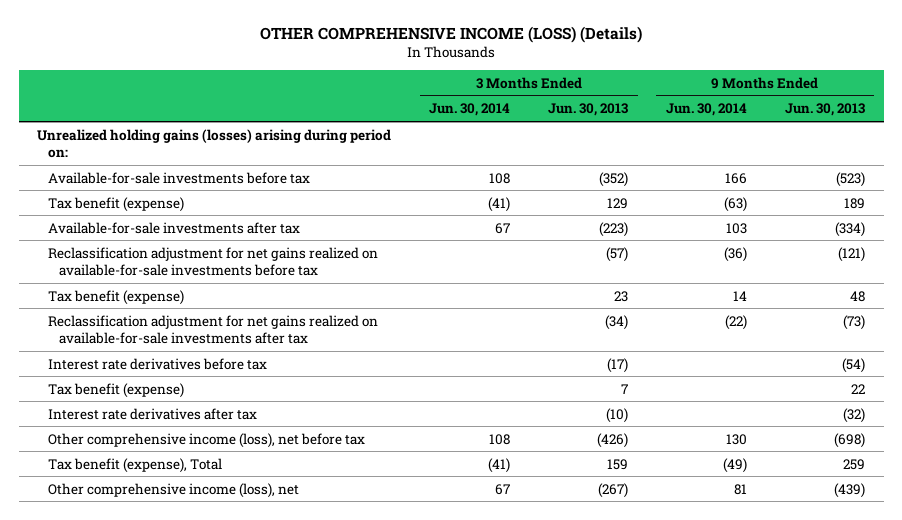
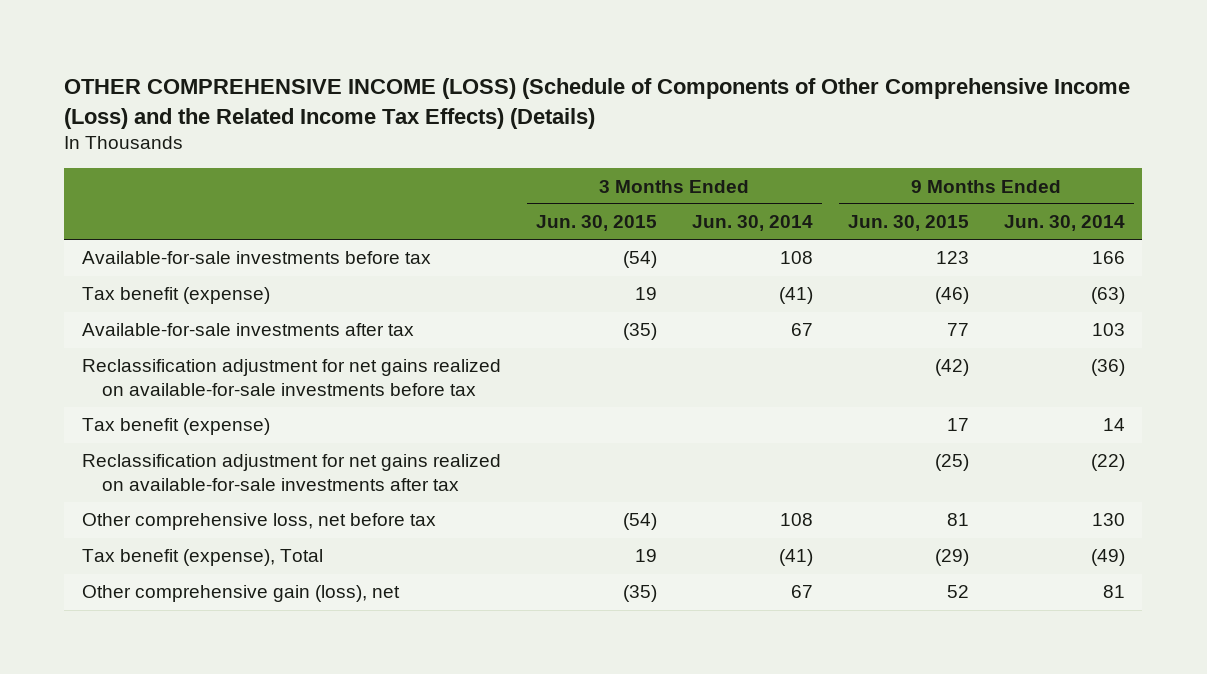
- OTHER COMPREHENSIVE INCOME (LOSS) (Details)
+ OTHER COMPREHENSIVE INCOME (LOSS) (Schedule of Components of Other Comprehensive Income (Loss) and the Related Income Tax Effects) (Details)
- | 3 Months Ended Jun. 30, 2014 | 3 Months Ended Jun. 30, 2013 | 9 Months Ended Jun. 30, 2014 | 9 Months Ended Jun. 30, 2013
+ | 3 Months Ended Jun. 30, 2015 | 3 Months Ended Jun. 30, 2014 | 9 Months Ended Jun. 30, 2015 | 9 Months Ended Jun. 30, 2014
- Unrealized holding gains (losses) arising during period on:
- Interest rate derivatives before tax | | (17) | | (54)
- Tax benefit (expense) | | 7 | | 22
- Interest rate derivatives after tax | | (10) | | (32)
- Other comprehensive income (loss), net before tax | 108 | (426) | 130 | (698)
+ Other comprehensive loss, net before tax | (54) | 108 | 81 | 130
- Other comprehensive income (loss), net | 67 | (267) | 81 | (439)
+ Other comprehensive gain (loss), net | (35) | 67 | 52 | 81

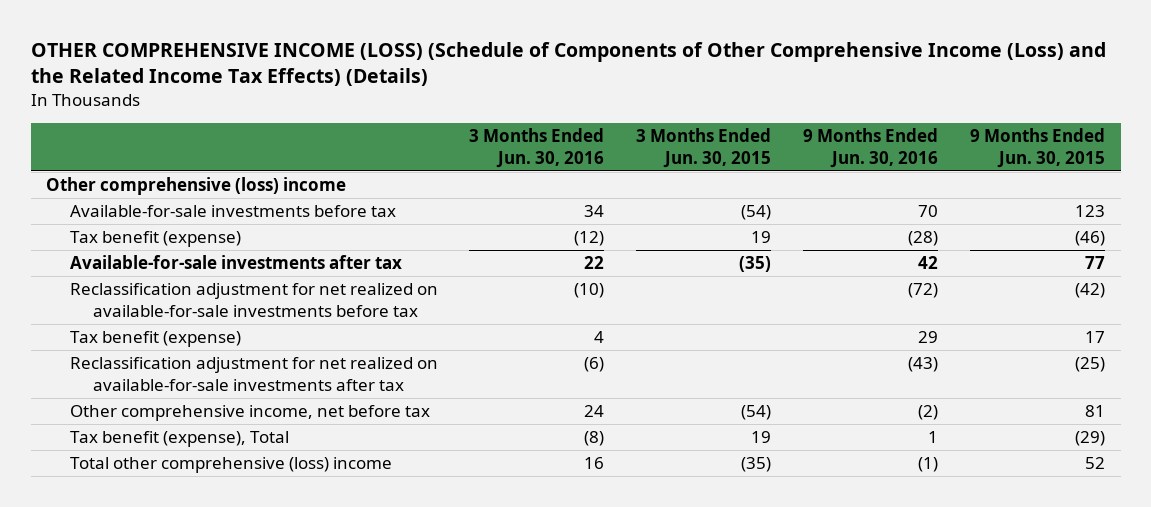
- | 3 Months Ended Jun. 30, 2015 | 3 Months Ended Jun. 30, 2014 | 9 Months Ended Jun. 30, 2015 | 9 Months Ended Jun. 30, 2014
+ | 3 Months Ended Jun. 30, 2016 | 3 Months Ended Jun. 30, 2015 | 9 Months Ended Jun. 30, 2016 | 9 Months Ended Jun. 30, 2015
+ Other comprehensive (loss) income
- Reclassification adjustment for net gains realized on available-for-sale investments before tax | | | (42) | (36)
+ Reclassification adjustment for net realized on available-for-sale investments before tax | (10) | | (72) | (42)
- Reclassification adjustment for net gains realized on available-for-sale investments after tax | | | (25) | (22)
- Other comprehensive loss, net before tax | (54) | 108 | 81 | 130
+ Reclassification adjustment for net realized on available-for-sale investments after tax | (6) | | (43) | (25)
+ Other comprehensive income, net before tax | 24 | (54) | (2) | 81
- Other comprehensive gain (loss), net | (35) | 67 | 52 | 81
+ Total other comprehensive (loss) income | 16 | (35) | (1) | 52

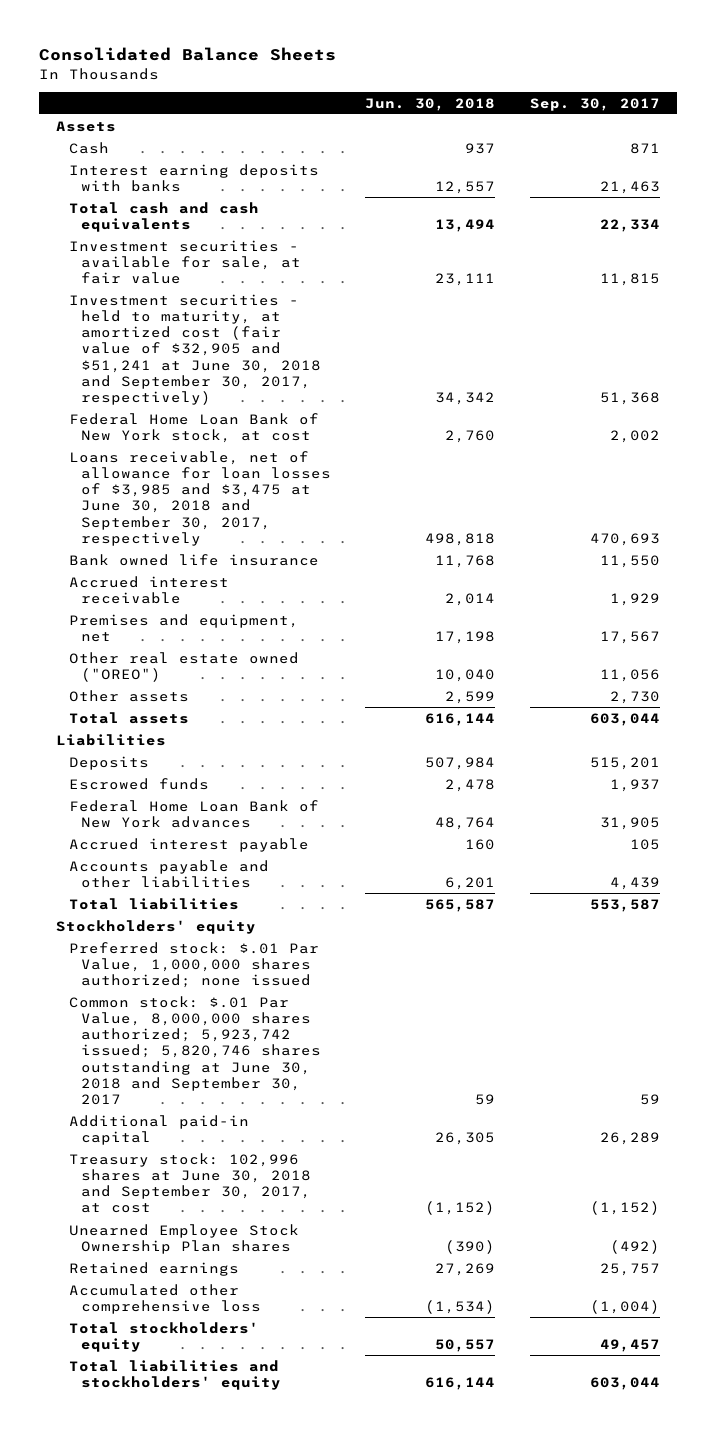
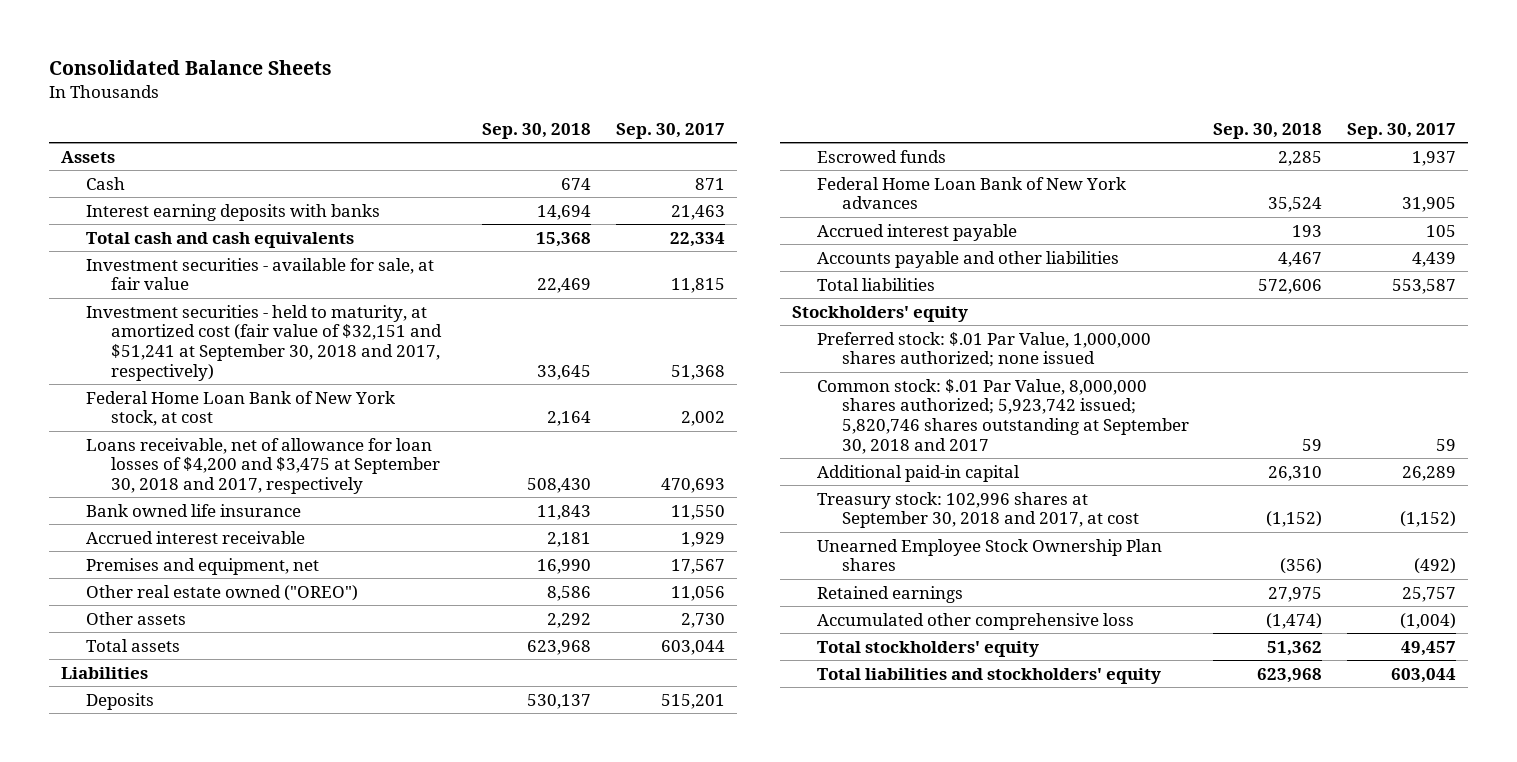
- | Jun. 30, 2018 | Sep. 30, 2017
+ | Sep. 30, 2018 | Sep. 30, 2017
- Investment securities - held to maturity, at amortized cost (fair value of $32,905 and $51,241 at June 30, 2018 and September 30, 2017, respectively) | 34,342 | 51,368
+ Investment securities - held to maturity, at amortized cost (fair value of $32,151 and $51,241 at September 30, 2018 and 2017, respectively) | 33,645 | 51,368
- Loans receivable, net of allowance for loan losses of $3,985 and $3,475 at June 30, 2018 and September 30, 2017, respectively | 498,818 | 470,693
+ Loans receivable, net of allowance for loan losses of $4,200 and $3,475 at September 30, 2018 and 2017, respectively | 508,430 | 470,693
- Common stock: $.01 Par Value, 8,000,000 shares authorized; 5,923,742 issued; 5,820,746 shares outstanding at June 30, 2018 and September 30, 2017 | 59 | 59
+ Common stock: $.01 Par Value, 8,000,000 shares authorized; 5,923,742 issued; 5,820,746 shares outstanding at September 30, 2018 and 2017 | 59 | 59
- Treasury stock: 102,996 shares at June 30, 2018 and September 30, 2017, at cost | (1,152) | (1,152)
+ Treasury stock: 102,996 shares at September 30, 2018 and 2017, at cost | (1,152) | (1,152)

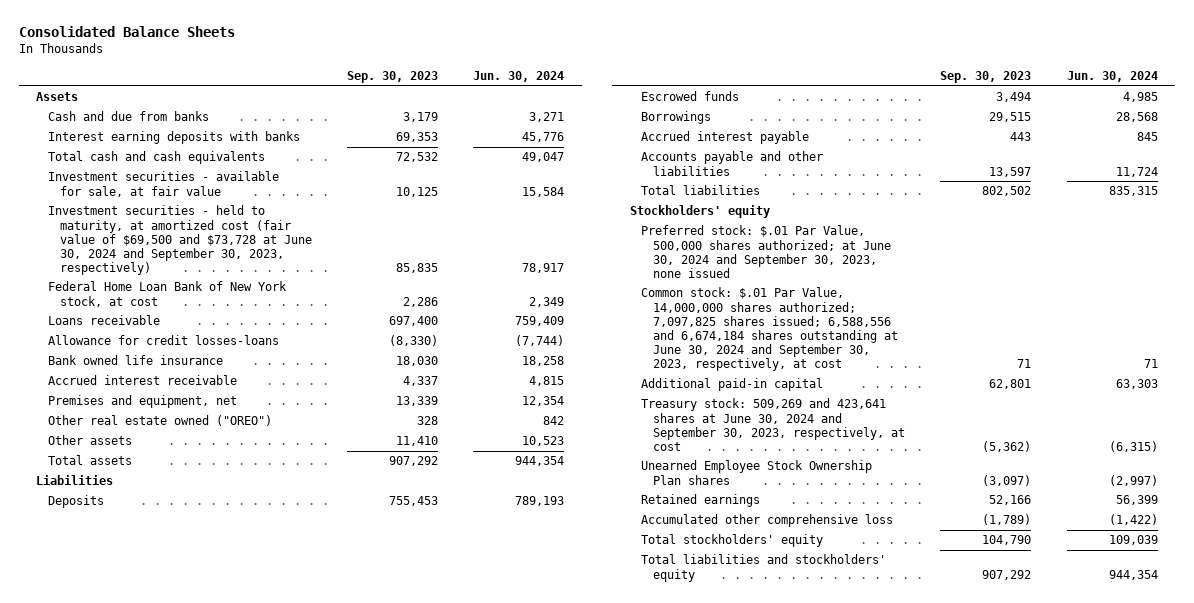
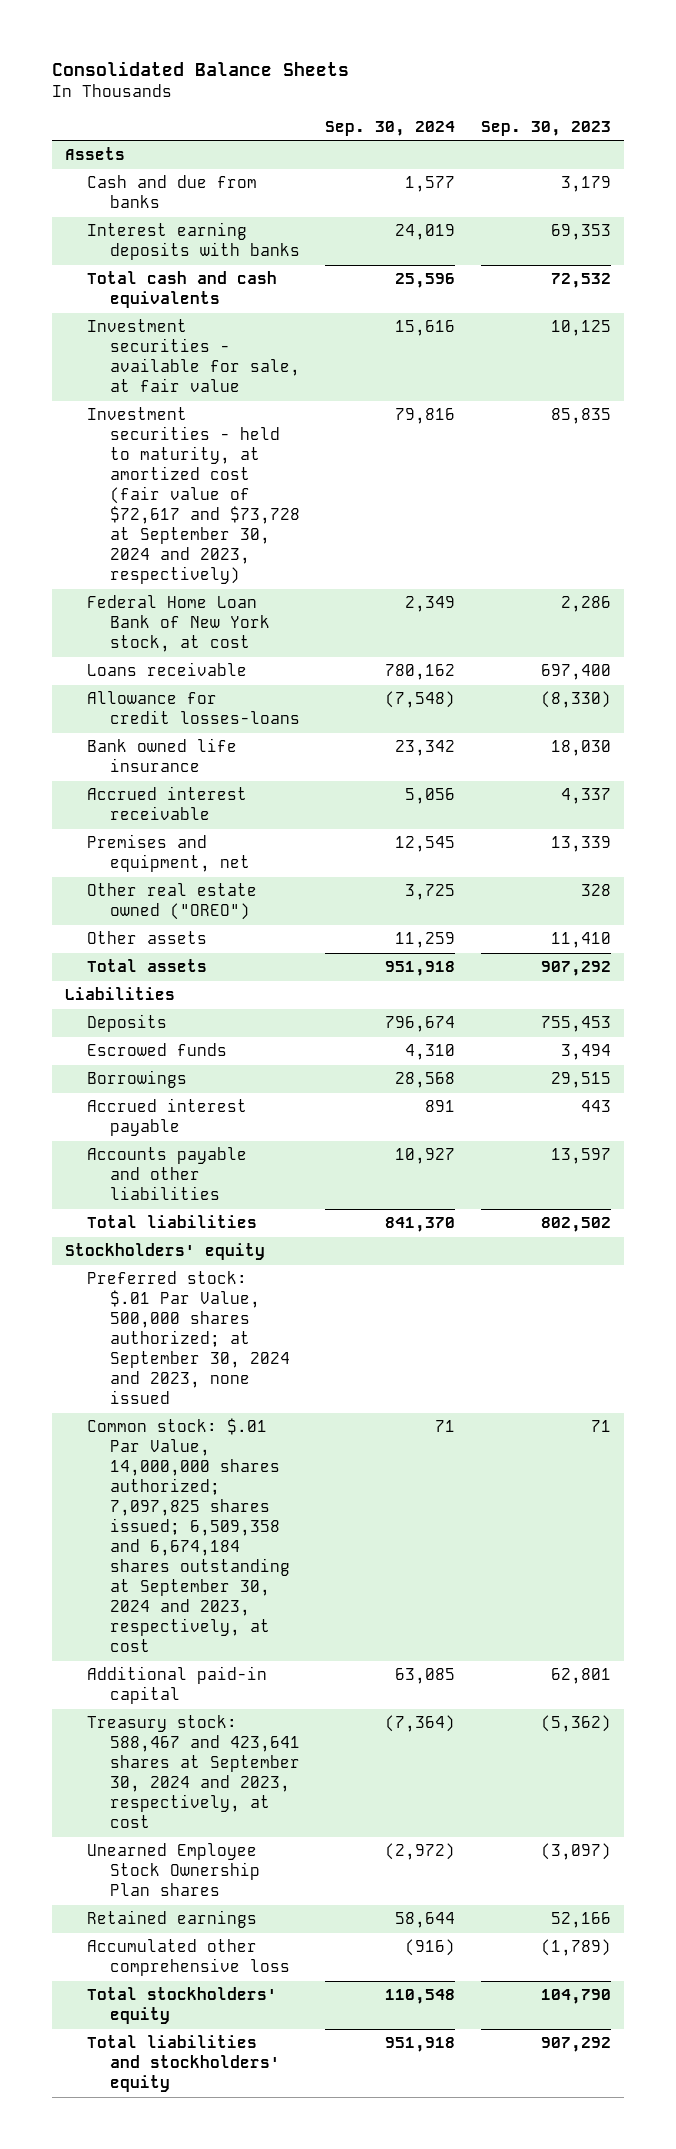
- | Sep. 30, 2023 | Jun. 30, 2024
+ | Sep. 30, 2024 | Sep. 30, 2023
- Investment securities - held to maturity, at amortized cost (fair value of $69,500 and $73,728 at June 30, 2024 and September 30, 2023, respectively) | 85,835 | 78,917
+ Investment securities - held to maturity, at amortized cost (fair value of $72,617 and $73,728 at September 30, 2024 and 2023, respectively) | 79,816 | 85,835
- Preferred stock: $.01 Par Value, 500,000 shares authorized; at June 30, 2024 and September 30, 2023, none issued
- Common stock: $.01 Par Value, 14,000,000 shares authorized; 7,097,825 shares issued; 6,588,556 and 6,674,184 shares outstanding at June 30, 2024 and September 30, 2023, respectively, at cost | 71 | 71
+ Preferred stock: $.01 Par Value, 500,000 shares authorized; at September 30, 2024 and 2023, none issued
+ Common stock: $.01 Par Value, 14,000,000 shares authorized; 7,097,825 shares issued; 6,509,358 and 6,674,184 shares outstanding at September 30, 2024 and 2023, respectively, at cost | 71 | 71
- Treasury stock: 509,269 and 423,641 shares at June 30, 2024 and September 30, 2023, respectively, at cost | (5,362) | (6,315)
+ Treasury stock: 588,467 and 423,641 shares at September 30, 2024 and 2023, respectively, at cost | (7,364) | (5,362)

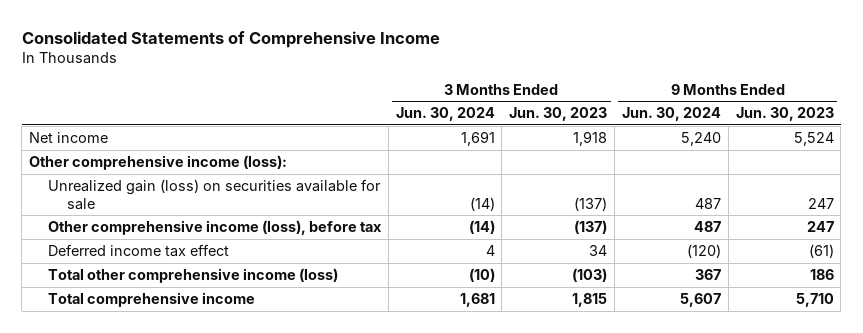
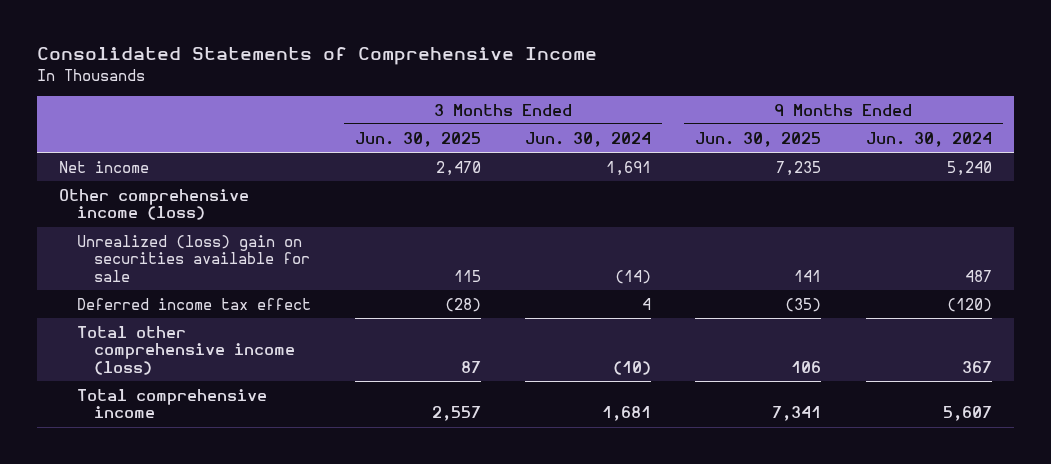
- | 3 Months Ended Jun. 30, 2024 | 3 Months Ended Jun. 30, 2023 | 9 Months Ended Jun. 30, 2024 | 9 Months Ended Jun. 30, 2023
+ | 3 Months Ended Jun. 30, 2025 | 3 Months Ended Jun. 30, 2024 | 9 Months Ended Jun. 30, 2025 | 9 Months Ended Jun. 30, 2024
- Other comprehensive income (loss):
- Unrealized gain (loss) on securities available for sale | (14) | (137) | 487 | 247
- Other comprehensive income (loss), before tax | (14) | (137) | 487 | 247
+ Other comprehensive income (loss)
+ Unrealized (loss) gain on securities available for sale | 115 | (14) | 141 | 487

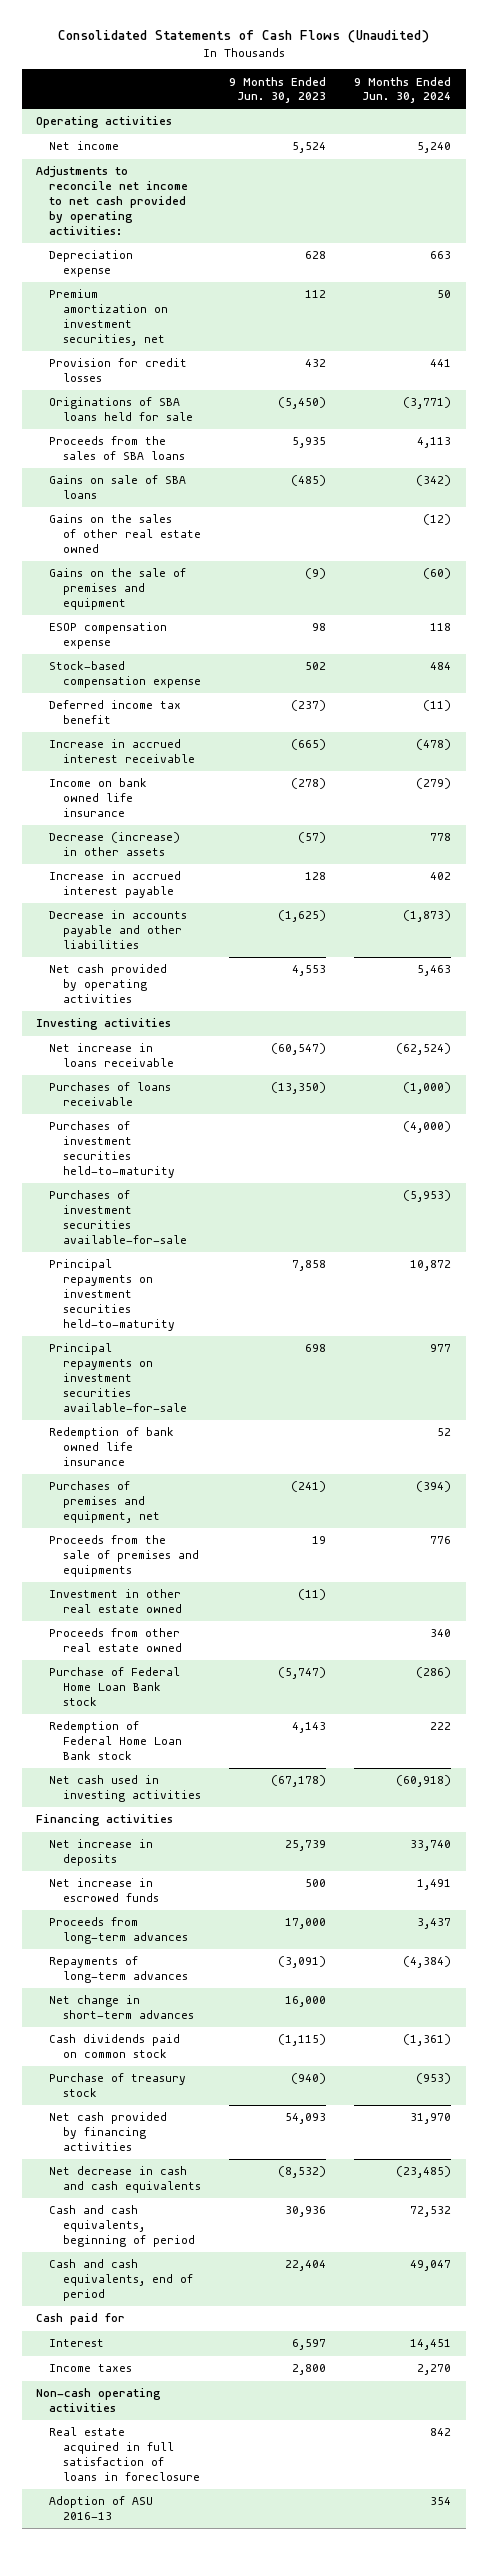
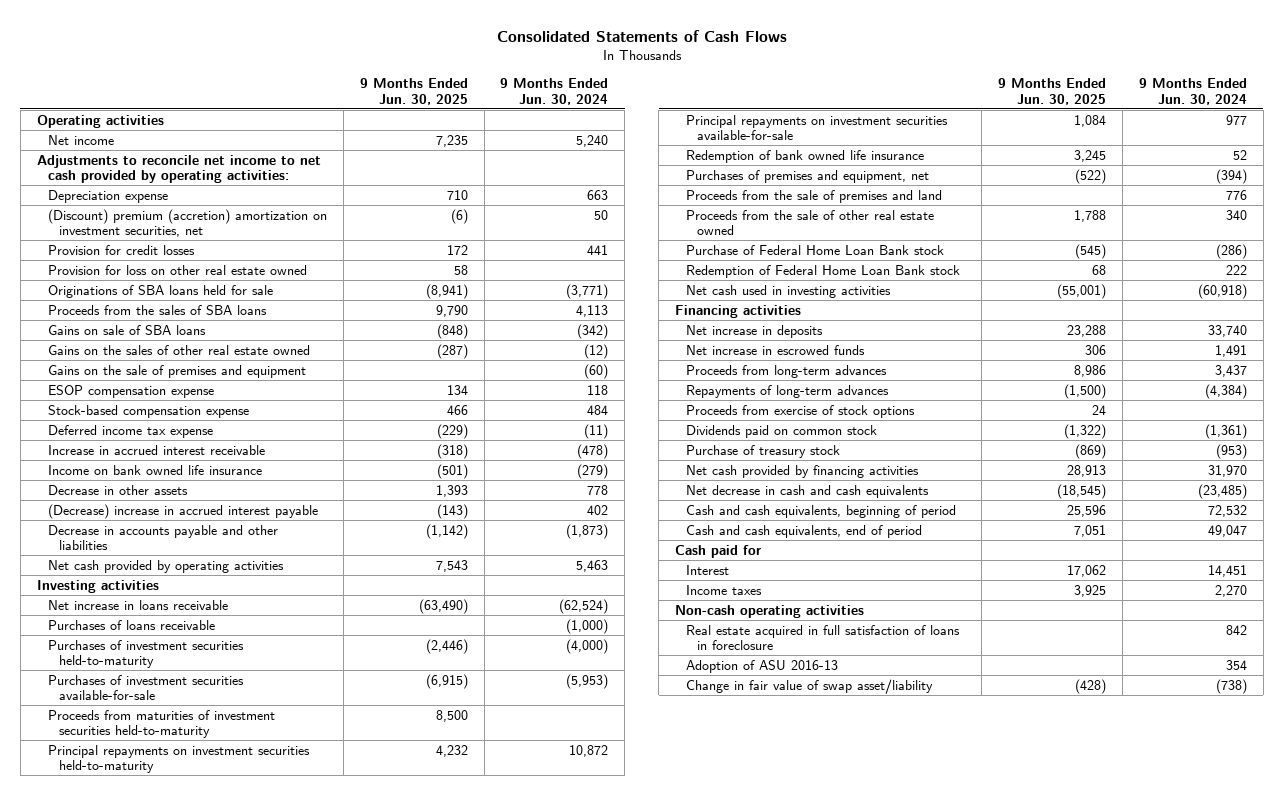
- Consolidated Statements of Cash Flows (Unaudited)
+ Consolidated Statements of Cash Flows
- | 9 Months Ended Jun. 30, 2023 | 9 Months Ended Jun. 30, 2024
+ | 9 Months Ended Jun. 30, 2025 | 9 Months Ended Jun. 30, 2024
- Premium amortization on investment securities, net | 112 | 50
+ (Discount) premium (accretion) amortization on investment securities, net | (6) | 50
+ Provision for loss on other real estate owned | 58 |
- Deferred income tax benefit | (237) | (11)
+ Deferred income tax expense | (229) | (11)
- Decrease (increase) in other assets | (57) | 778
- Increase in accrued interest payable | 128 | 402
+ Decrease in other assets | 1,393 | 778
+ (Decrease) increase in accrued interest payable | (143) | 402
+ Proceeds from maturities of investment securities held-to-maturity | 8,500 |
- Proceeds from the sale of premises and equipments | 19 | 776
- Investment in other real estate owned | (11) |
- Proceeds from other real estate owned | | 340
+ Proceeds from the sale of premises and land | | 776
+ Proceeds from the sale of other real estate owned | 1,788 | 340
- Net change in short-term advances | 16,000 |
- Cash dividends paid on common stock | (1,115) | (1,361)
+ Proceeds from exercise of stock options | 24 |
+ Dividends paid on common stock | (1,322) | (1,361)
+ Change in fair value of swap asset/liability | (428) | (738)

